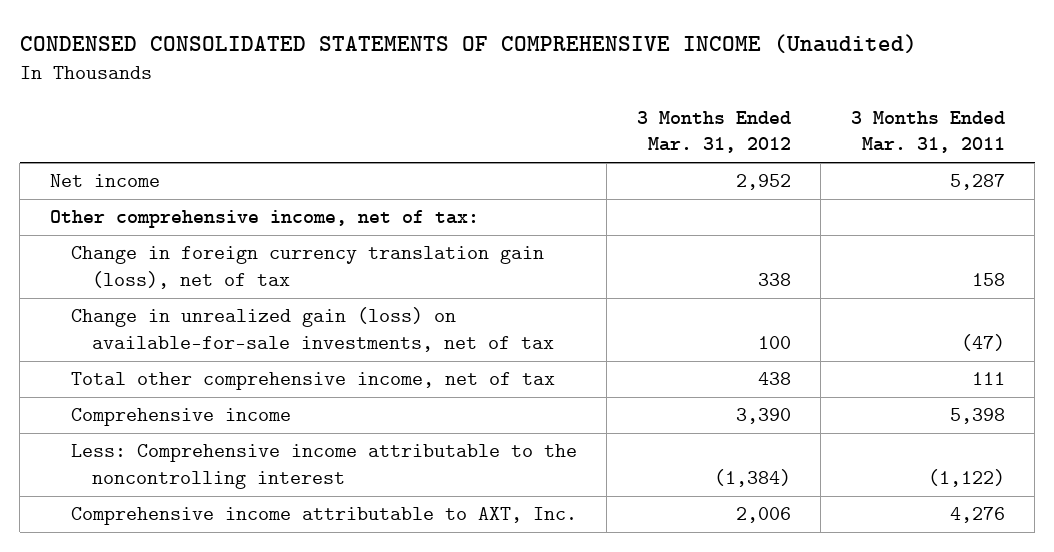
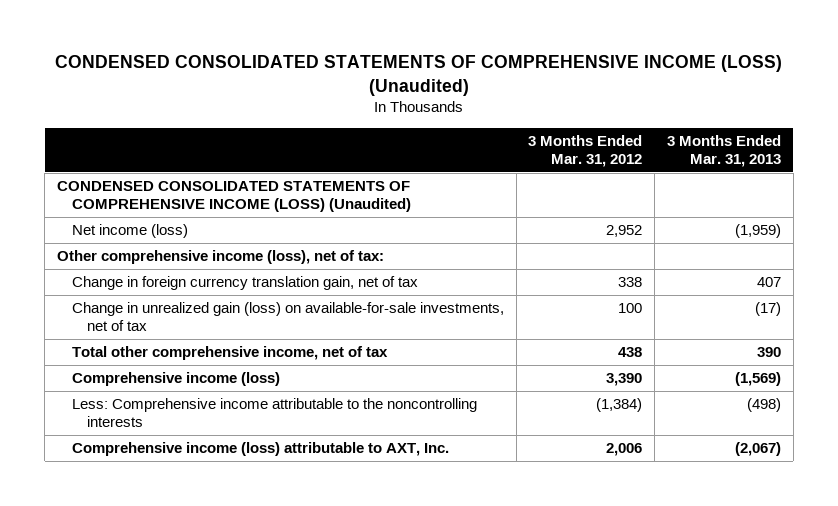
- CONDENSED CONSOLIDATED STATEMENTS OF COMPREHENSIVE INCOME (Unaudited)
+ CONDENSED CONSOLIDATED STATEMENTS OF COMPREHENSIVE INCOME (LOSS) (Unaudited)
- | 3 Months Ended Mar. 31, 2012 | 3 Months Ended Mar. 31, 2011
+ | 3 Months Ended Mar. 31, 2012 | 3 Months Ended Mar. 31, 2013
- Net income | 2,952 | 5,287
- Other comprehensive income, net of tax:
- Change in foreign currency translation gain (loss), net of tax | 338 | 158
+ CONDENSED CONSOLIDATED STATEMENTS OF COMPREHENSIVE INCOME (LOSS) (Unaudited)
+ Net income (loss) | 2,952 | (1,959)
+ Other comprehensive income (loss), net of tax:
+ Change in foreign currency translation gain, net of tax | 338 | 407
- Comprehensive income | 3,390 | 5,398
- Less: Comprehensive income attributable to the noncontrolling interest | (1,384) | (1,122)
- Comprehensive income attributable to AXT, Inc. | 2,006 | 4,276
+ Comprehensive income (loss) | 3,390 | (1,569)
+ Less: Comprehensive income attributable to the noncontrolling interests | (1,384) | (498)
+ Comprehensive income (loss) attributable to AXT, Inc. | 2,006 | (2,067)

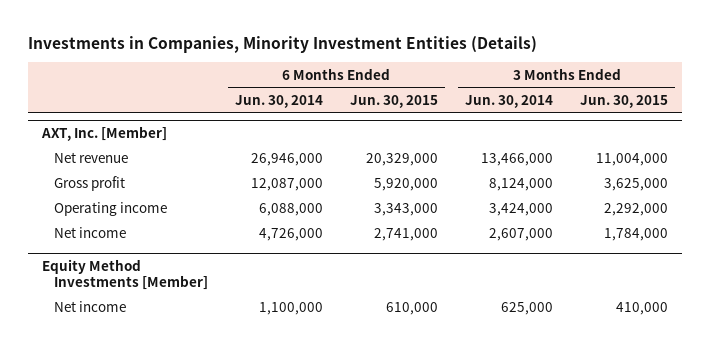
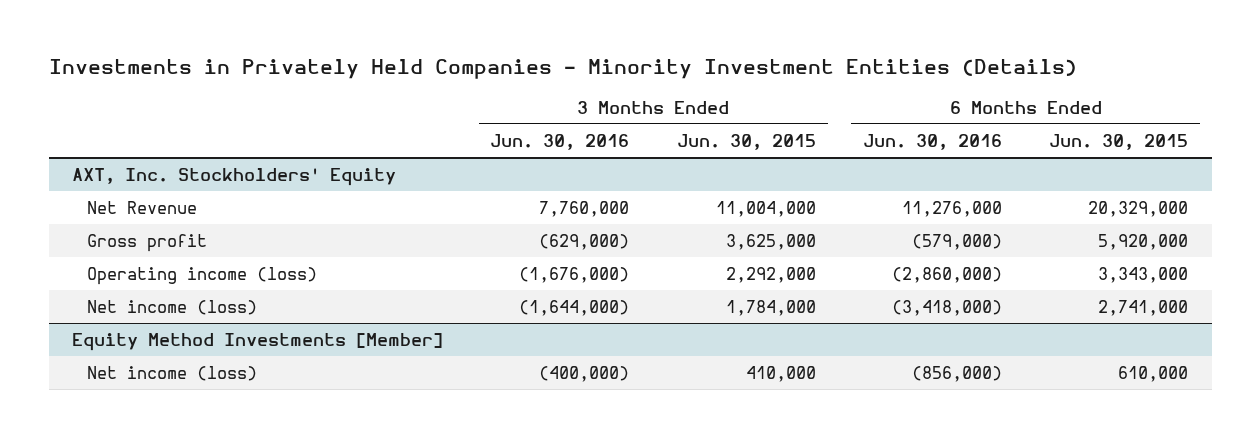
- Investments in Companies, Minority Investment Entities (Details)
+ Investments in Privately Held Companies - Minority Investment Entities (Details)
- | 6 Months Ended Jun. 30, 2014 | 6 Months Ended Jun. 30, 2015 | 3 Months Ended Jun. 30, 2014 | 3 Months Ended Jun. 30, 2015
+ | 3 Months Ended Jun. 30, 2016 | 3 Months Ended Jun. 30, 2015 | 6 Months Ended Jun. 30, 2016 | 6 Months Ended Jun. 30, 2015
- AXT, Inc. [Member]
- Net revenue | 26,946,000 | 20,329,000 | 13,466,000 | 11,004,000
+ AXT, Inc. Stockholders' Equity
+ Net Revenue | 7,760,000 | 11,004,000 | 11,276,000 | 20,329,000
- Operating income | 6,088,000 | 3,343,000 | 3,424,000 | 2,292,000
- Net income | 4,726,000 | 2,741,000 | 2,607,000 | 1,784,000
+ Operating income (loss) | (1,676,000) | 2,292,000 | (2,860,000) | 3,343,000
+ Net income (loss) | (1,644,000) | 1,784,000 | (3,418,000) | 2,741,000
@ Equity Method Investments [Member]
- Net income | 1,100,000 | 610,000 | 625,000 | 410,000
+ Net income (loss) | (400,000) | 410,000 | (856,000) | 610,000

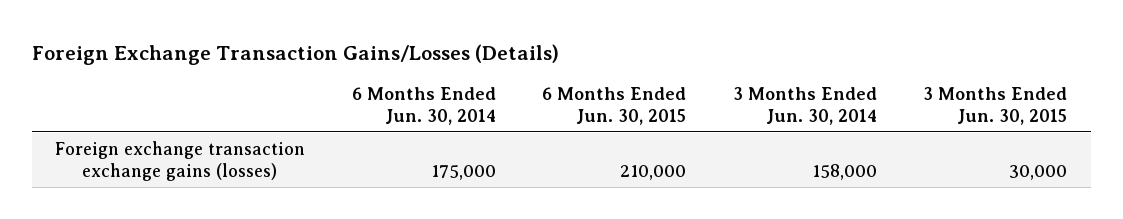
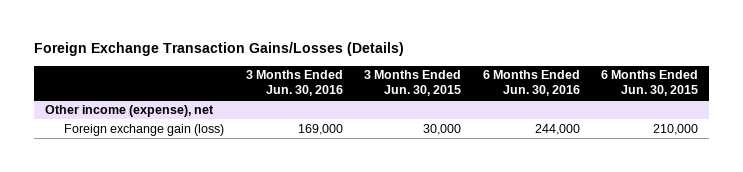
- | 6 Months Ended Jun. 30, 2014 | 6 Months Ended Jun. 30, 2015 | 3 Months Ended Jun. 30, 2014 | 3 Months Ended Jun. 30, 2015
+ | 3 Months Ended Jun. 30, 2016 | 3 Months Ended Jun. 30, 2015 | 6 Months Ended Jun. 30, 2016 | 6 Months Ended Jun. 30, 2015
- Foreign exchange transaction exchange gains (losses) | 175,000 | 210,000 | 158,000 | 30,000
+ Other income (expense), net
+ Foreign exchange gain (loss) | 169,000 | 30,000 | 244,000 | 210,000

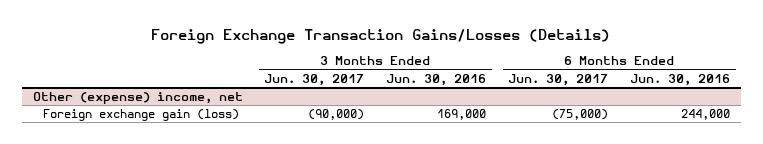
- | 3 Months Ended Jun. 30, 2016 | 3 Months Ended Jun. 30, 2015 | 6 Months Ended Jun. 30, 2016 | 6 Months Ended Jun. 30, 2015
+ | 3 Months Ended Jun. 30, 2017 | 3 Months Ended Jun. 30, 2016 | 6 Months Ended Jun. 30, 2017 | 6 Months Ended Jun. 30, 2016
- Other income (expense), net
+ Other (expense) income, net

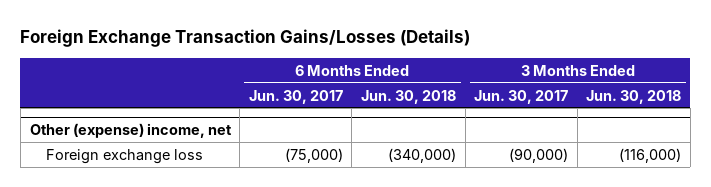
- | 3 Months Ended Jun. 30, 2017 | 3 Months Ended Jun. 30, 2016 | 6 Months Ended Jun. 30, 2017 | 6 Months Ended Jun. 30, 2016
+ | 6 Months Ended Jun. 30, 2017 | 6 Months Ended Jun. 30, 2018 | 3 Months Ended Jun. 30, 2017 | 3 Months Ended Jun. 30, 2018
@ Other (expense) income, net
- Foreign exchange gain (loss) | (90,000) | 169,000 | (75,000) | 244,000
+ Foreign exchange loss | (75,000) | (340,000) | (90,000) | (116,000)

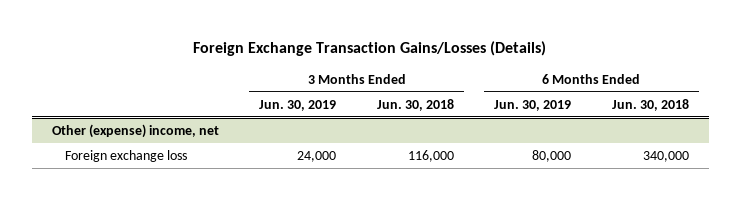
- | 6 Months Ended Jun. 30, 2017 | 6 Months Ended Jun. 30, 2018 | 3 Months Ended Jun. 30, 2017 | 3 Months Ended Jun. 30, 2018
+ | 3 Months Ended Jun. 30, 2019 | 3 Months Ended Jun. 30, 2018 | 6 Months Ended Jun. 30, 2019 | 6 Months Ended Jun. 30, 2018
@ Other (expense) income, net
- Foreign exchange loss | (75,000) | (340,000) | (90,000) | (116,000)
+ Foreign exchange loss | 24,000 | 116,000 | 80,000 | 340,000

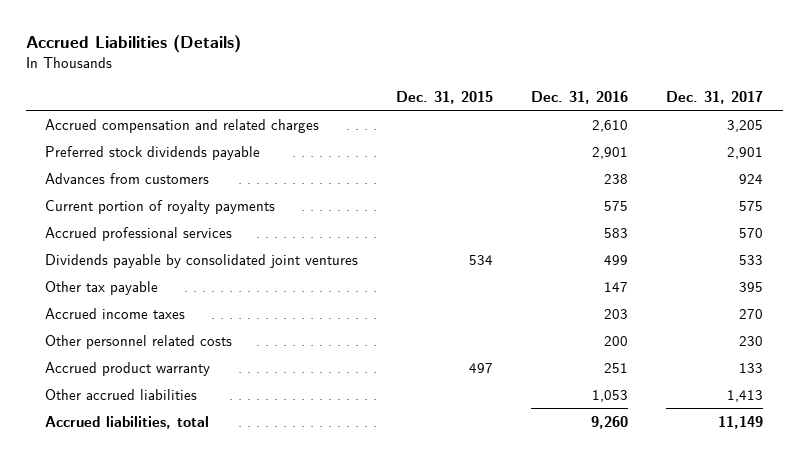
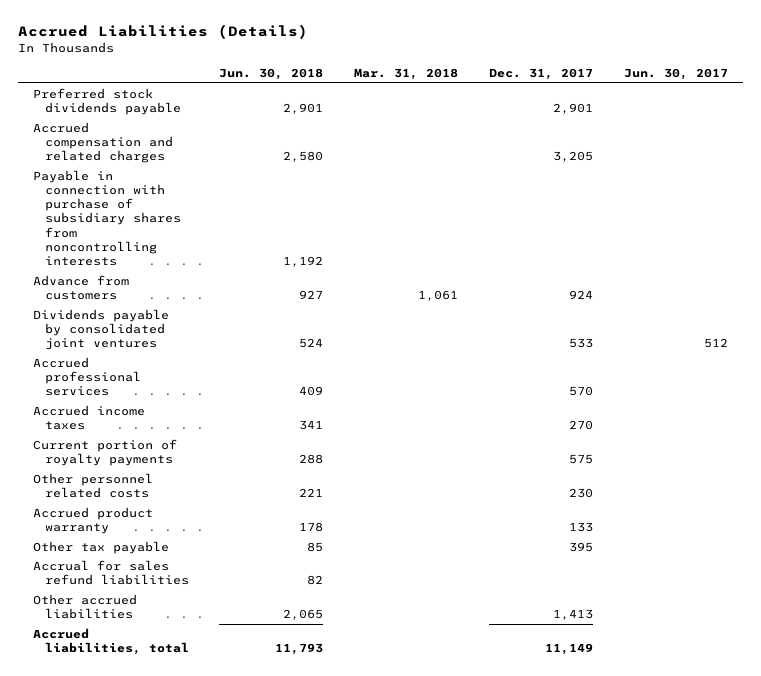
- | Dec. 31, 2015 | Dec. 31, 2016 | Dec. 31, 2017
+ | Jun. 30, 2018 | Mar. 31, 2018 | Dec. 31, 2017 | Jun. 30, 2017
- Advances from customers | | 238 | 924
moved down: Accrued compensation and related charges | 2,580 | | 3,205 |
+ Payable in connection with purchase of subsidiary shares from noncontrolling interests | 1,192 | | |
+ Advance from customers | 927 | 1,061 | 924 |
moved down: Accrued professional services | 409 | | 570 |
moved down: Current portion of royalty payments | 288 | | 575 |
moved down: Other tax payable | 85 | | 395 |
+ Accrual for sales refund liabilities | 82 | | |

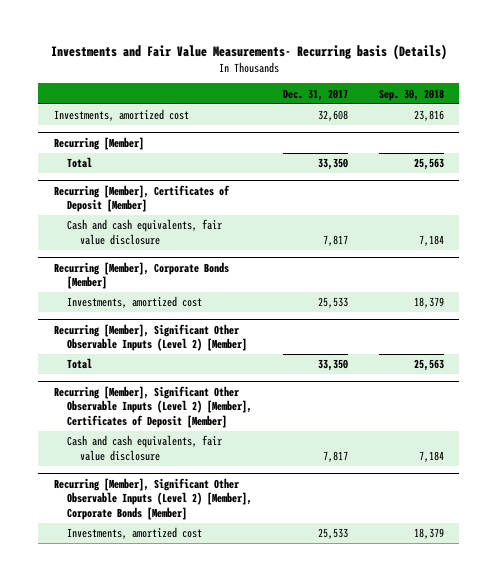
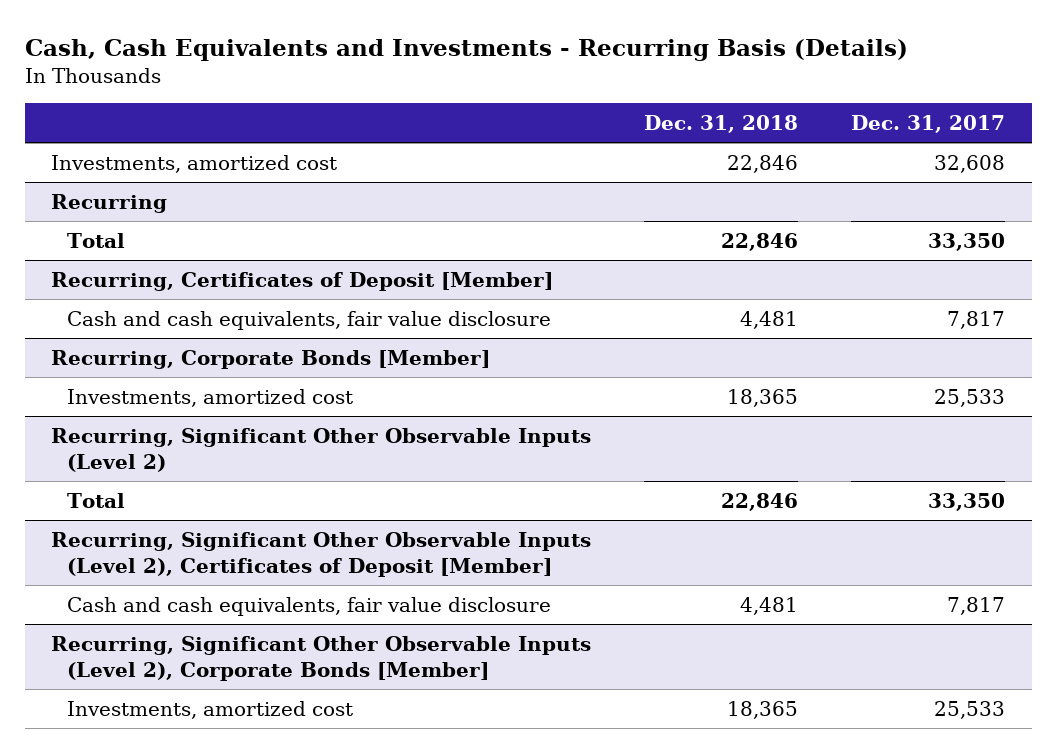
- Investments and Fair Value Measurements- Recurring basis (Details)
+ Cash, Cash Equivalents and Investments - Recurring Basis (Details)
- | Dec. 31, 2017 | Sep. 30, 2018
+ | Dec. 31, 2018 | Dec. 31, 2017
- Recurring [Member]
+ Recurring
- Recurring [Member], Certificates of Deposit [Member]
+ Recurring, Certificates of Deposit [Member]
- Recurring [Member], Corporate Bonds [Member]
+ Recurring, Corporate Bonds [Member]
- Recurring [Member], Significant Other Observable Inputs (Level 2) [Member]
+ Recurring, Significant Other Observable Inputs (Level 2)
- Recurring [Member], Significant Other Observable Inputs (Level 2) [Member], Certificates of Deposit [Member]
+ Recurring, Significant Other Observable Inputs (Level 2), Certificates of Deposit [Member]
- Recurring [Member], Significant Other Observable Inputs (Level 2) [Member], Corporate Bonds [Member]
+ Recurring, Significant Other Observable Inputs (Level 2), Corporate Bonds [Member]

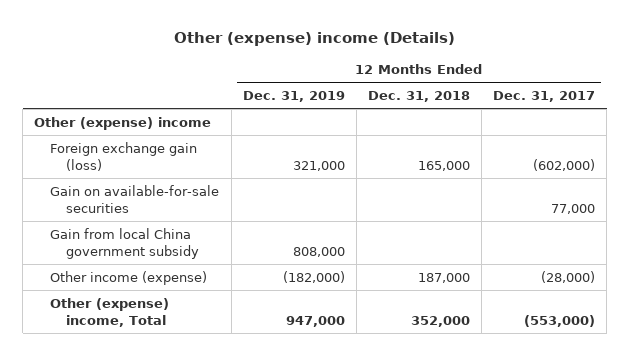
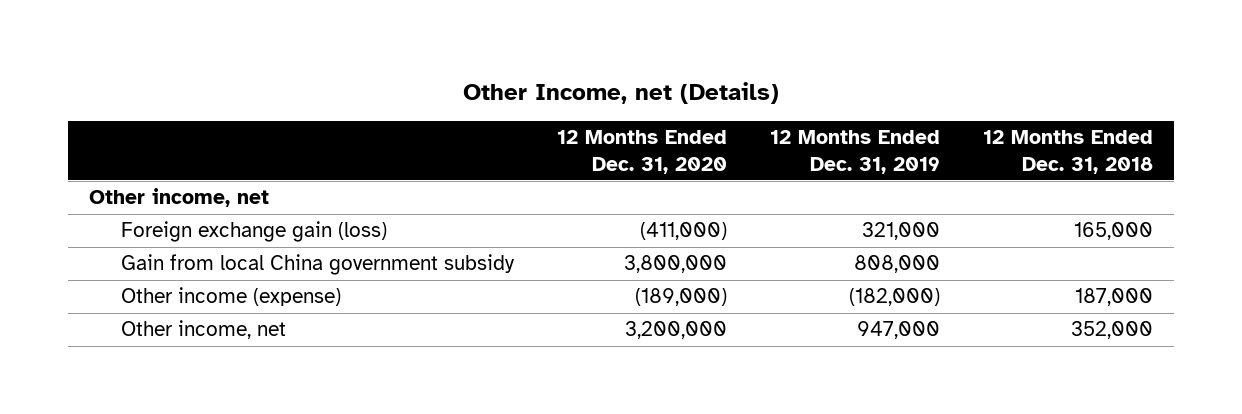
- Other (expense) income (Details)
+ Other Income, net (Details)
- | 12 Months Ended Dec. 31, 2019 | 12 Months Ended Dec. 31, 2018 | 12 Months Ended Dec. 31, 2017
+ | 12 Months Ended Dec. 31, 2020 | 12 Months Ended Dec. 31, 2019 | 12 Months Ended Dec. 31, 2018
- Other (expense) income
+ Other income, net
- Gain on available-for-sale securities | | | 77,000
- Other (expense) income, Total | 947,000 | 352,000 | (553,000)
+ Other income, net | 3,200,000 | 947,000 | 352,000

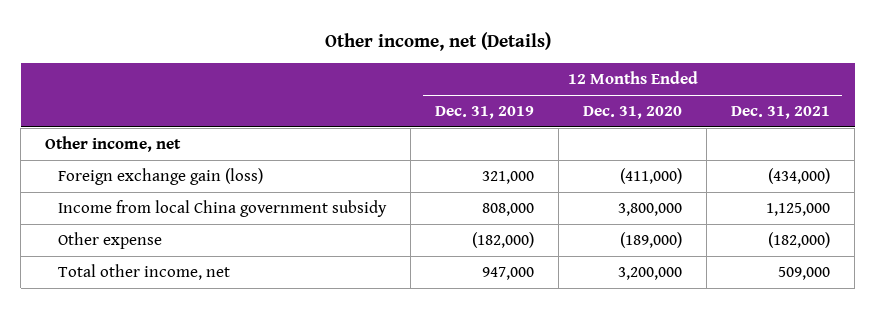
- Other Income, net (Details)
+ Other income, net (Details)
- | 12 Months Ended Dec. 31, 2020 | 12 Months Ended Dec. 31, 2019 | 12 Months Ended Dec. 31, 2018
+ | 12 Months Ended Dec. 31, 2019 | 12 Months Ended Dec. 31, 2020 | 12 Months Ended Dec. 31, 2021
- Gain from local China government subsidy | 3,800,000 | 808,000 |
- Other income (expense) | (189,000) | (182,000) | 187,000
- Other income, net | 3,200,000 | 947,000 | 352,000
+ Income from local China government subsidy | 808,000 | 3,800,000 | 1,125,000
+ Other expense | (182,000) | (189,000) | (182,000)
+ Total other income, net | 947,000 | 3,200,000 | 509,000

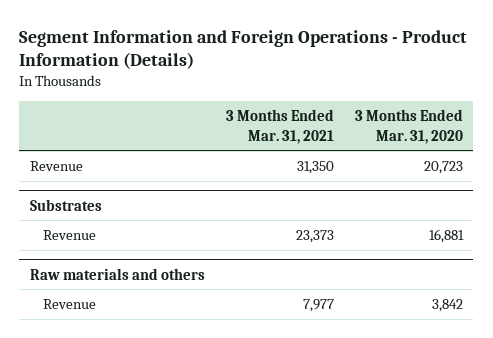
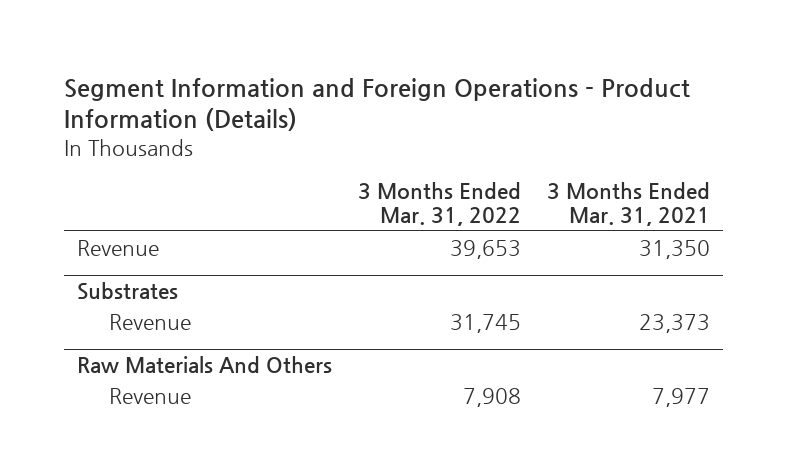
- | 3 Months Ended Mar. 31, 2021 | 3 Months Ended Mar. 31, 2020
+ | 3 Months Ended Mar. 31, 2022 | 3 Months Ended Mar. 31, 2021
- Raw materials and others
+ Raw Materials And Others

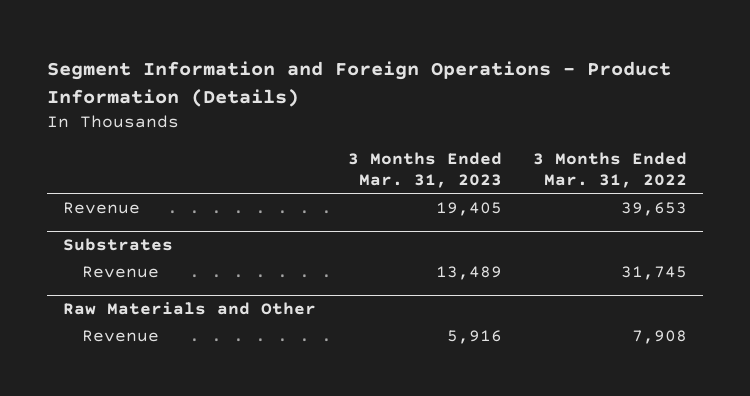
- | 3 Months Ended Mar. 31, 2022 | 3 Months Ended Mar. 31, 2021
+ | 3 Months Ended Mar. 31, 2023 | 3 Months Ended Mar. 31, 2022
- Raw Materials And Others
+ Raw Materials and Other

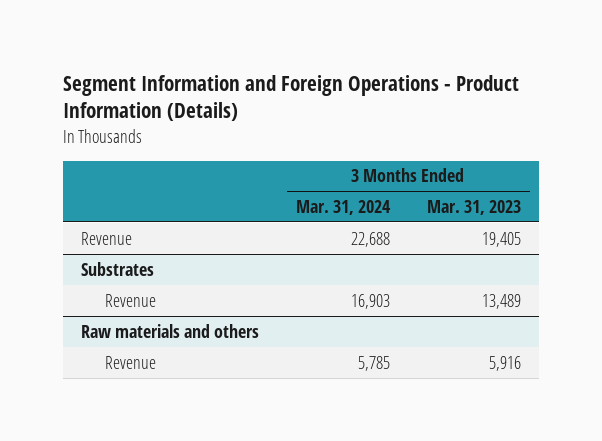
- | 3 Months Ended Mar. 31, 2023 | 3 Months Ended Mar. 31, 2022
+ | 3 Months Ended Mar. 31, 2024 | 3 Months Ended Mar. 31, 2023
- Raw Materials and Other
+ Raw materials and others

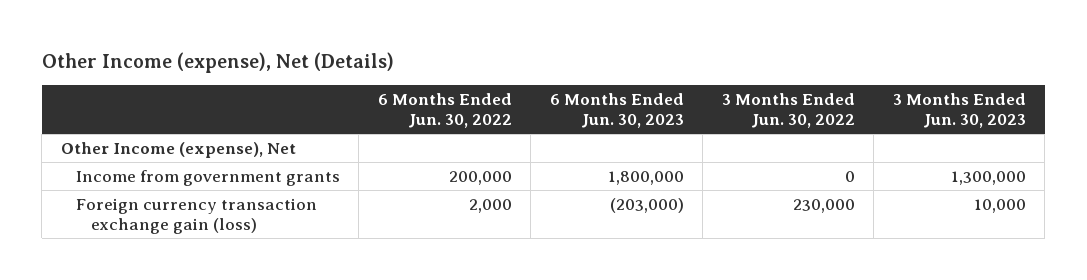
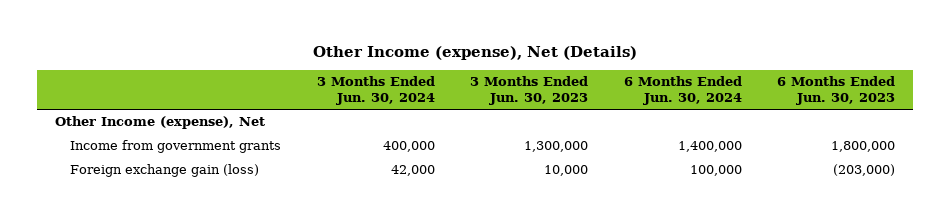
- | 6 Months Ended Jun. 30, 2022 | 6 Months Ended Jun. 30, 2023 | 3 Months Ended Jun. 30, 2022 | 3 Months Ended Jun. 30, 2023
+ | 3 Months Ended Jun. 30, 2024 | 3 Months Ended Jun. 30, 2023 | 6 Months Ended Jun. 30, 2024 | 6 Months Ended Jun. 30, 2023
- Foreign currency transaction exchange gain (loss) | 2,000 | (203,000) | 230,000 | 10,000
+ Foreign exchange gain (loss) | 42,000 | 10,000 | 100,000 | (203,000)

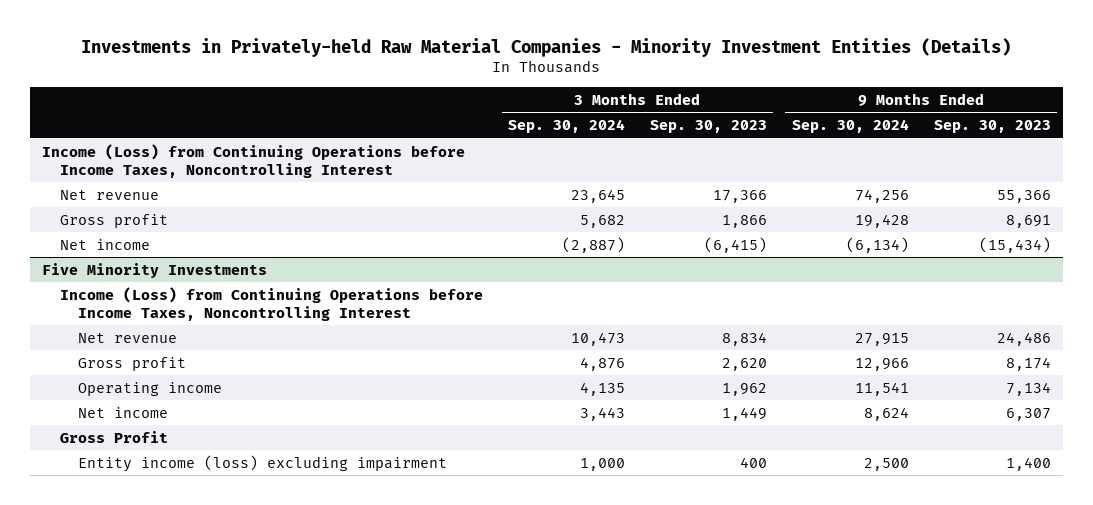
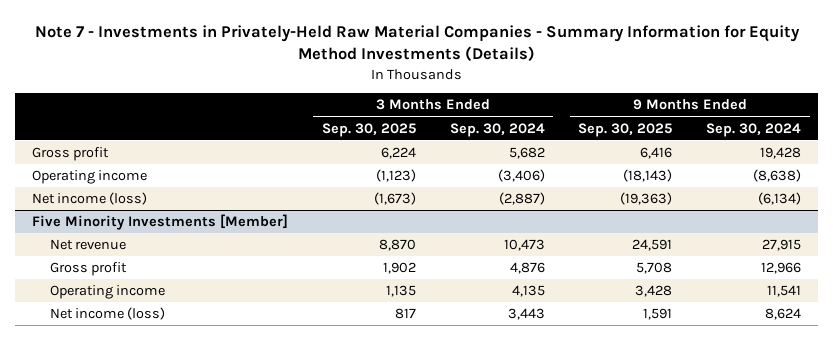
- Investments in Privately-held Raw Material Companies - Minority Investment Entities (Details)
+ Note 7 - Investments in Privately-Held Raw Material Companies - Summary Information for Equity Method Investments (Details)
- | 3 Months Ended Sep. 30, 2024 | 3 Months Ended Sep. 30, 2023 | 9 Months Ended Sep. 30, 2024 | 9 Months Ended Sep. 30, 2023
+ | 3 Months Ended Sep. 30, 2025 | 3 Months Ended Sep. 30, 2024 | 9 Months Ended Sep. 30, 2025 | 9 Months Ended Sep. 30, 2024
- Income (Loss) from Continuing Operations before Income Taxes, Noncontrolling Interest
- Net revenue | 23,645 | 17,366 | 74,256 | 55,366
- Net income | (2,887) | (6,415) | (6,134) | (15,434)
- Five Minority Investments
- Income (Loss) from Continuing Operations before Income Taxes, Noncontrolling Interest
+ Operating income | (1,123) | (3,406) | (18,143) | (8,638)
+ Net income (loss) | (1,673) | (2,887) | (19,363) | (6,134)
+ Five Minority Investments [Member]
- Net income | 3,443 | 1,449 | 8,624 | 6,307
- Gross Profit
- Entity income (loss) excluding impairment | 1,000 | 400 | 2,500 | 1,400
+ Net income (loss) | 817 | 3,443 | 1,591 | 8,624

